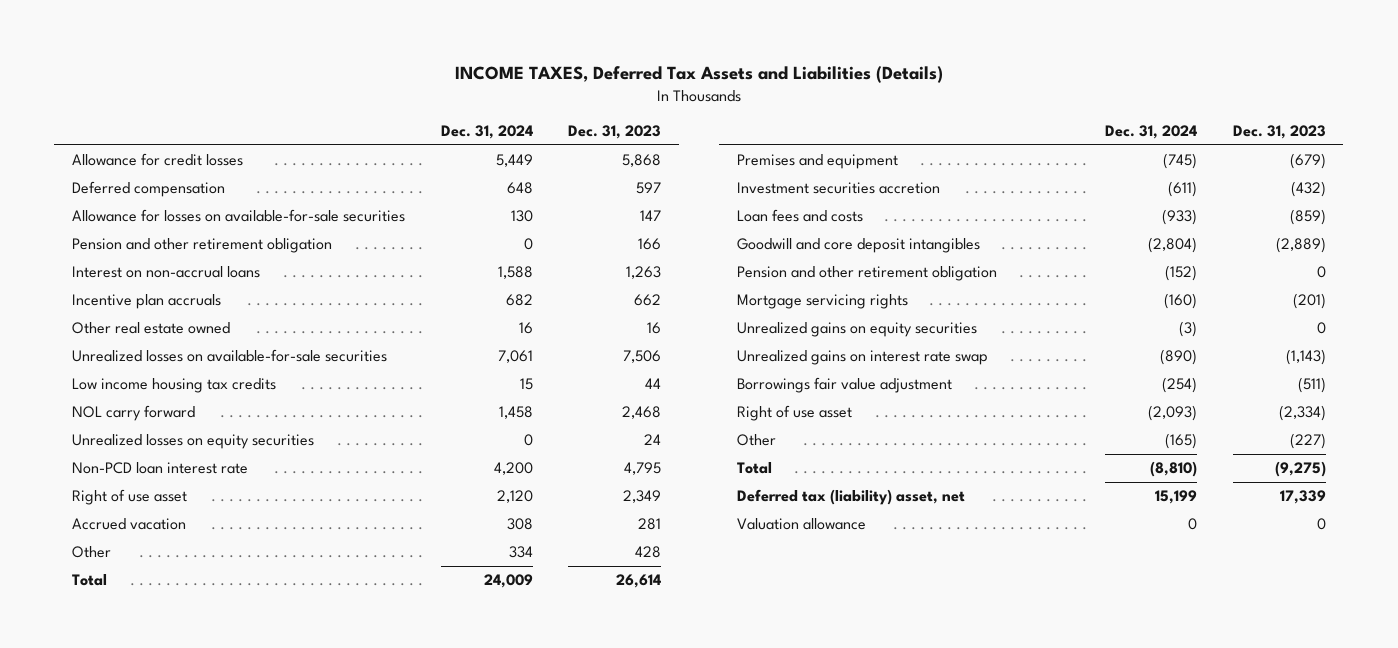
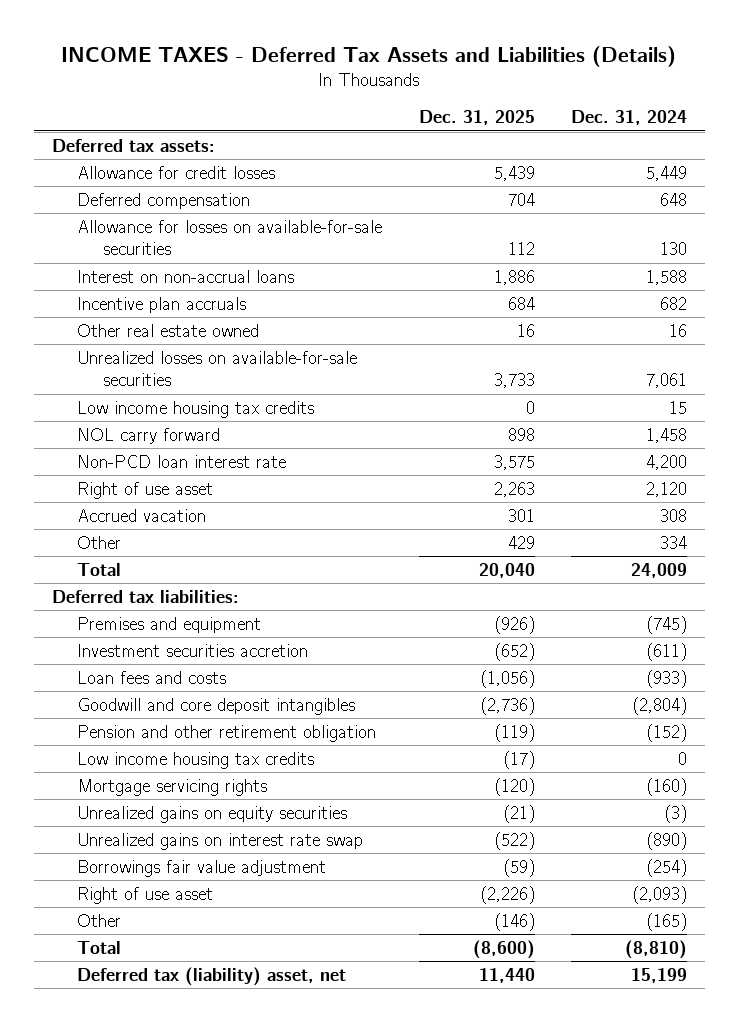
- INCOME TAXES, Deferred Tax Assets and Liabilities (Details)
+ INCOME TAXES - Deferred Tax Assets and Liabilities (Details)
- | Dec. 31, 2024 | Dec. 31, 2023
+ | Dec. 31, 2025 | Dec. 31, 2024
+ Deferred tax assets:
- Pension and other retirement obligation | 0 | 166
- Unrealized losses on equity securities | 0 | 24
+ Deferred tax liabilities:
+ Low income housing tax credits | (17) | 0
- Valuation allowance | 0 | 0

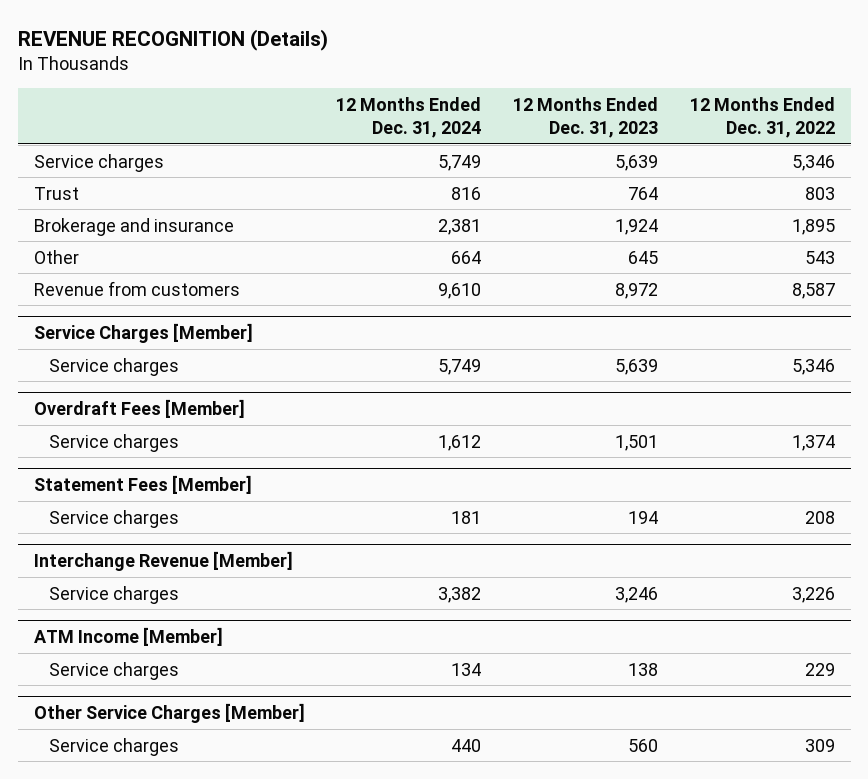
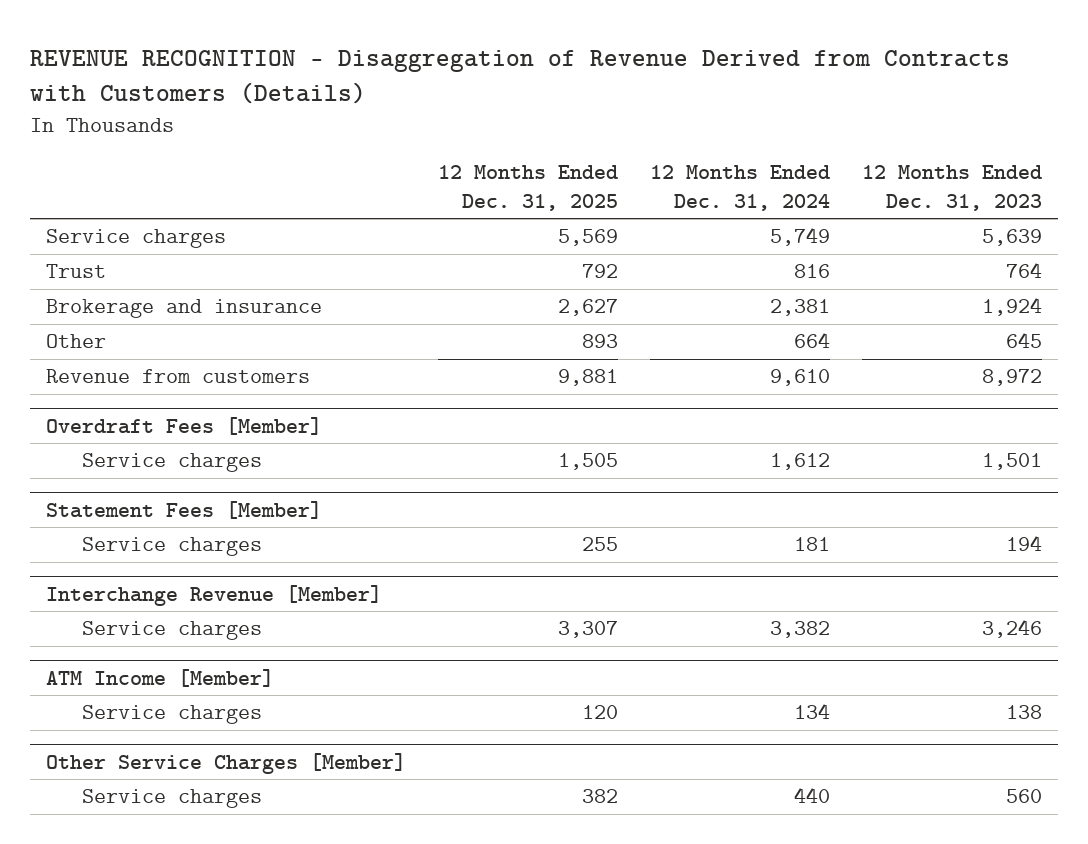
- REVENUE RECOGNITION (Details)
+ REVENUE RECOGNITION - Disaggregation of Revenue Derived from Contracts with Customers (Details)
- | 12 Months Ended Dec. 31, 2024 | 12 Months Ended Dec. 31, 2023 | 12 Months Ended Dec. 31, 2022
+ | 12 Months Ended Dec. 31, 2025 | 12 Months Ended Dec. 31, 2024 | 12 Months Ended Dec. 31, 2023
- Service Charges [Member]
- Service charges | 5,749 | 5,639 | 5,346

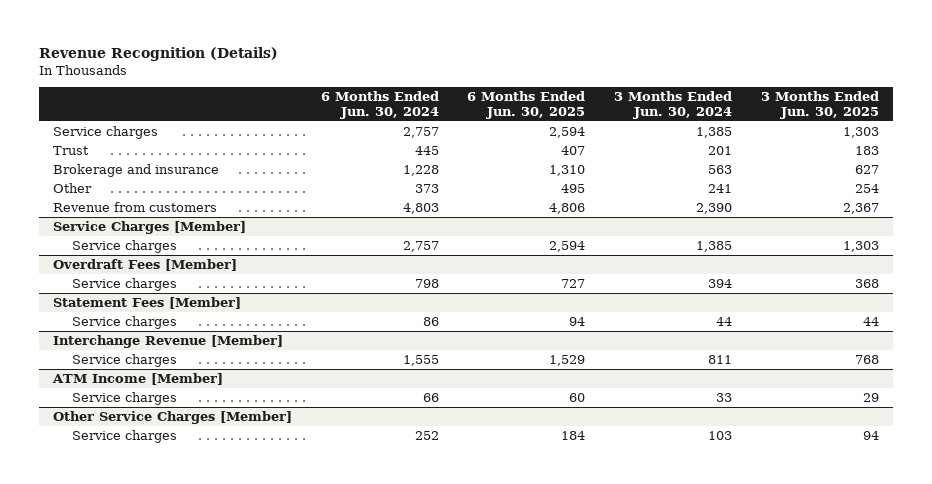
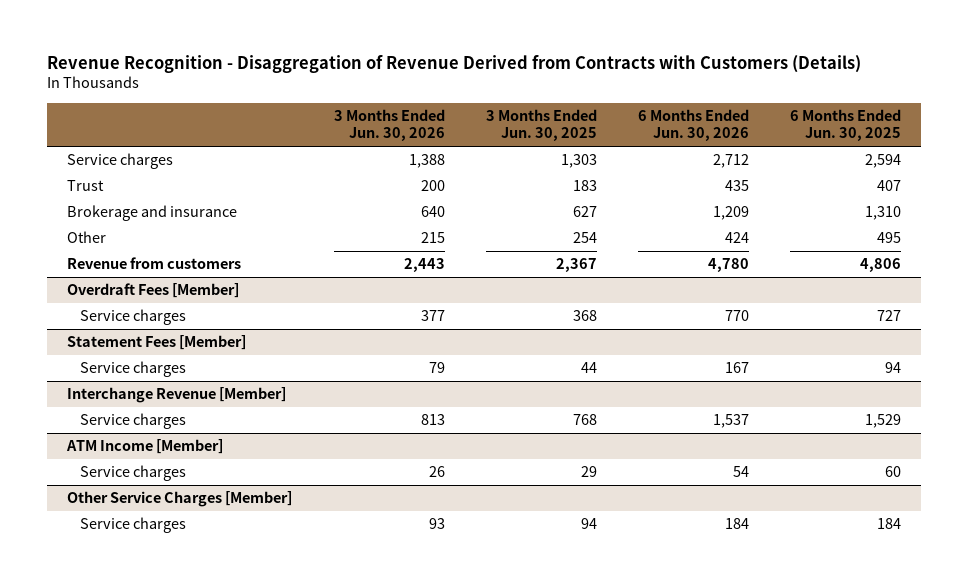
- Revenue Recognition (Details)
+ Revenue Recognition - Disaggregation of Revenue Derived from Contracts with Customers (Details)
- | 6 Months Ended Jun. 30, 2024 | 6 Months Ended Jun. 30, 2025 | 3 Months Ended Jun. 30, 2024 | 3 Months Ended Jun. 30, 2025
+ | 3 Months Ended Jun. 30, 2026 | 3 Months Ended Jun. 30, 2025 | 6 Months Ended Jun. 30, 2026 | 6 Months Ended Jun. 30, 2025
- Service Charges [Member]
- Service charges | 2,757 | 2,594 | 1,385 | 1,303

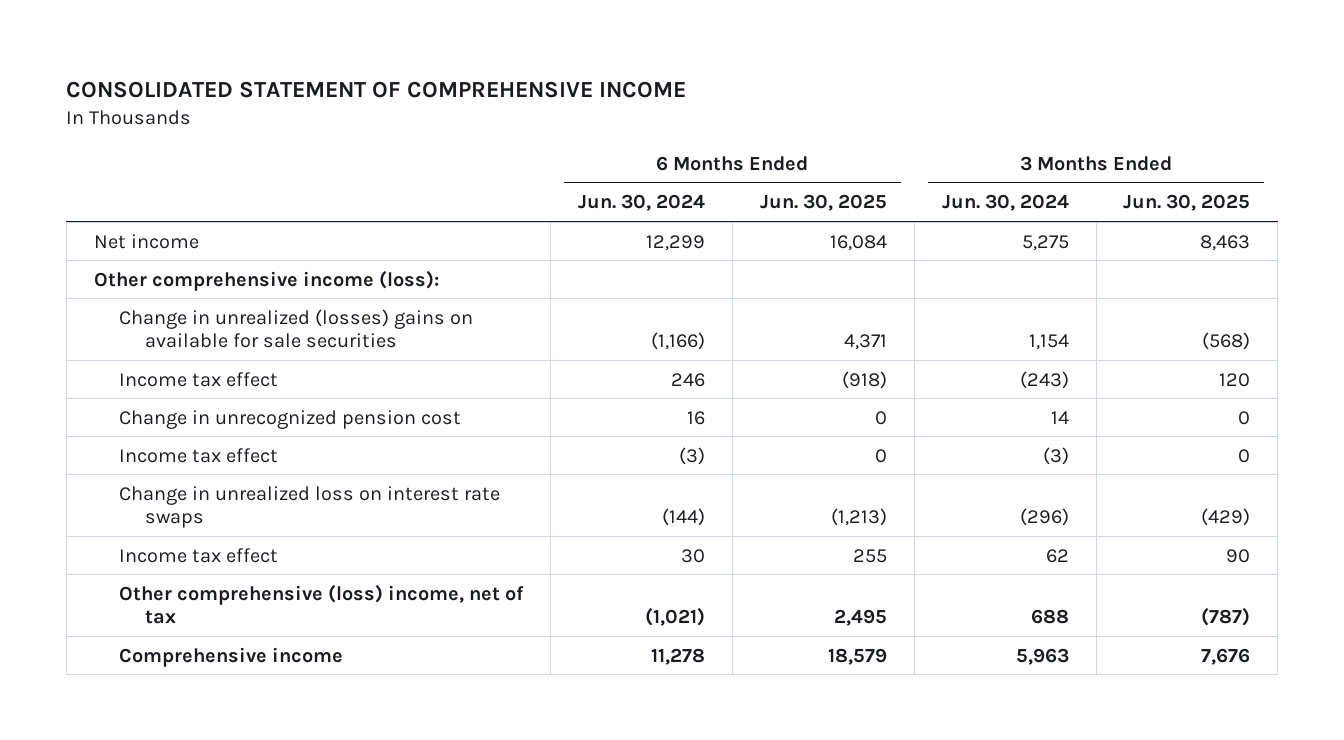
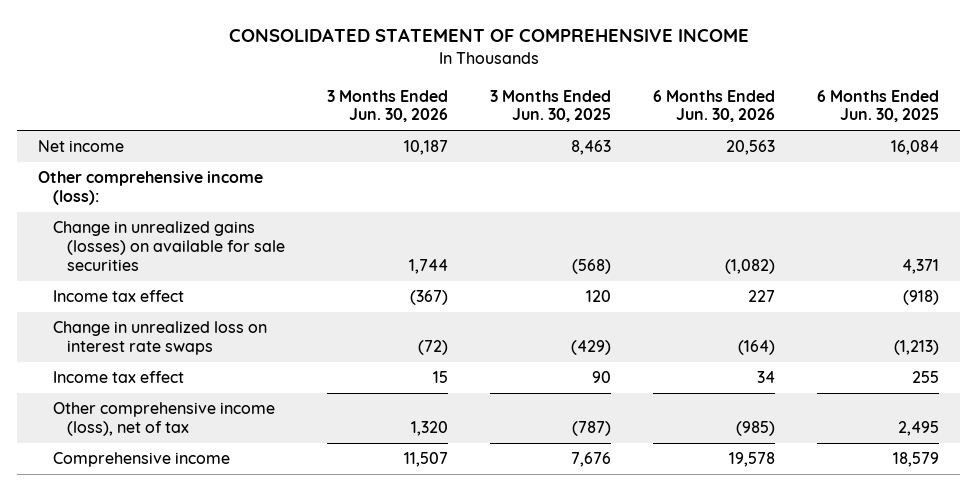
- | 6 Months Ended Jun. 30, 2024 | 6 Months Ended Jun. 30, 2025 | 3 Months Ended Jun. 30, 2024 | 3 Months Ended Jun. 30, 2025
+ | 3 Months Ended Jun. 30, 2026 | 3 Months Ended Jun. 30, 2025 | 6 Months Ended Jun. 30, 2026 | 6 Months Ended Jun. 30, 2025
- Change in unrealized (losses) gains on available for sale securities | (1,166) | 4,371 | 1,154 | (568)
+ Change in unrealized gains (losses) on available for sale securities | 1,744 | (568) | (1,082) | 4,371
- Change in unrecognized pension cost | 16 | 0 | 14 | 0
- Income tax effect | (3) | 0 | (3) | 0
- Other comprehensive (loss) income, net of tax | (1,021) | 2,495 | 688 | (787)
+ Other comprehensive income (loss), net of tax | 1,320 | (787) | (985) | 2,495

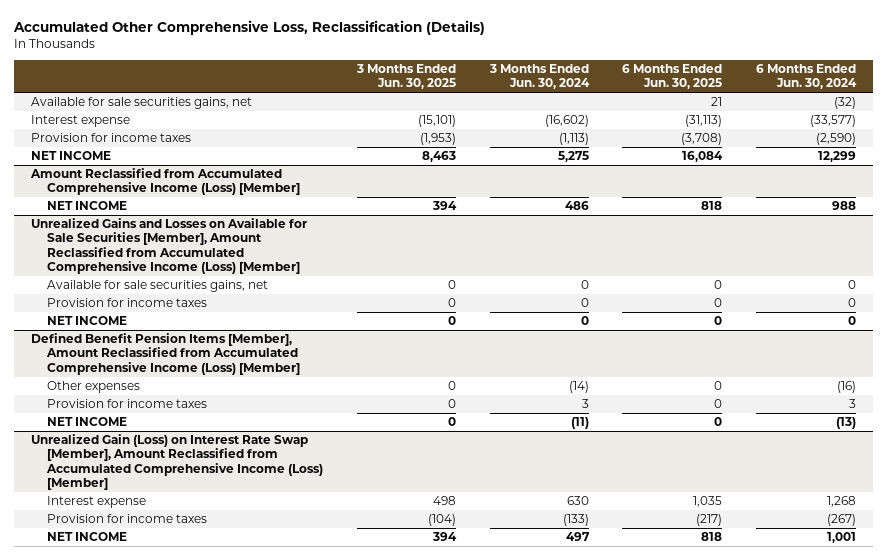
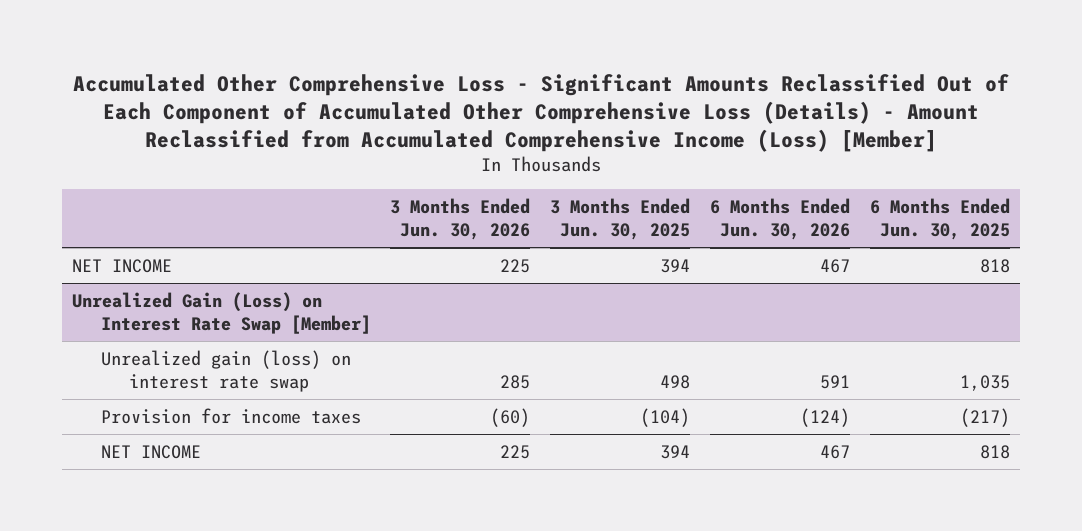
- Accumulated Other Comprehensive Loss, Reclassification (Details)
+ Accumulated Other Comprehensive Loss - Significant Amounts Reclassified Out of Each Component of Accumulated Other Comprehensive Loss (Details) - Amount Reclassified from Accumulated Comprehensive Income (Loss) [Member]
- | 3 Months Ended Jun. 30, 2025 | 3 Months Ended Jun. 30, 2024 | 6 Months Ended Jun. 30, 2025 | 6 Months Ended Jun. 30, 2024
+ | 3 Months Ended Jun. 30, 2026 | 3 Months Ended Jun. 30, 2025 | 6 Months Ended Jun. 30, 2026 | 6 Months Ended Jun. 30, 2025
- Available for sale securities gains, net | | | 21 | (32)
- Interest expense | (15,101) | (16,602) | (31,113) | (33,577)
- Provision for income taxes | (1,953) | (1,113) | (3,708) | (2,590)
- NET INCOME | 8,463 | 5,275 | 16,084 | 12,299
- Amount Reclassified from Accumulated Comprehensive Income (Loss) [Member]
- Unrealized Gains and Losses on Available for Sale Securities [Member], Amount Reclassified from Accumulated Comprehensive Income (Loss) [Member]
- Available for sale securities gains, net | 0 | 0 | 0 | 0
- Provision for income taxes | 0 | 0 | 0 | 0
- NET INCOME | 0 | 0 | 0 | 0
- Defined Benefit Pension Items [Member], Amount Reclassified from Accumulated Comprehensive Income (Loss) [Member]
- Other expenses | 0 | (14) | 0 | (16)
- Provision for income taxes | 0 | 3 | 0 | 3
- NET INCOME | 0 | (11) | 0 | (13)
- Unrealized Gain (Loss) on Interest Rate Swap [Member], Amount Reclassified from Accumulated Comprehensive Income (Loss) [Member]
- Interest expense | 498 | 630 | 1,035 | 1,268
+ Unrealized Gain (Loss) on Interest Rate Swap [Member]
+ Unrealized gain (loss) on interest rate swap | 285 | 498 | 591 | 1,035

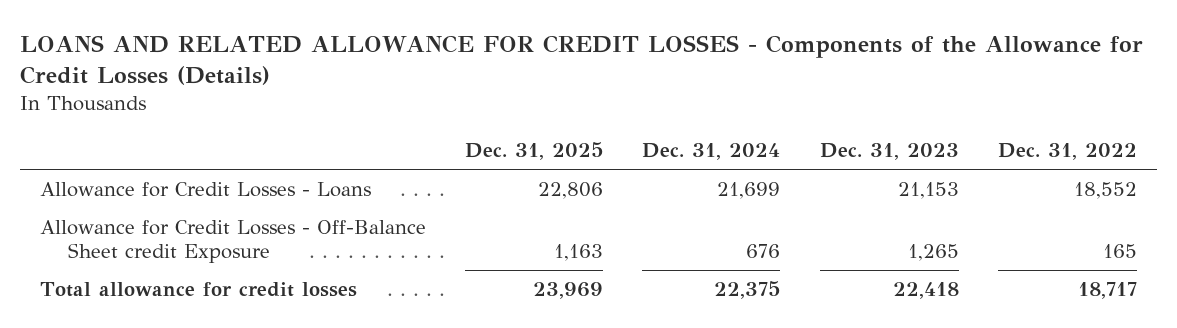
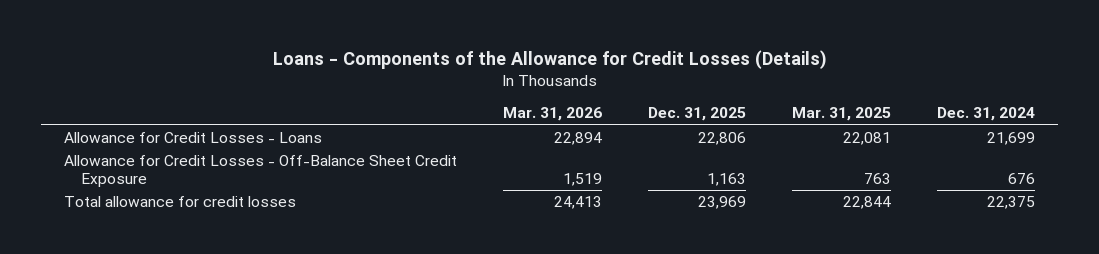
- LOANS AND RELATED ALLOWANCE FOR CREDIT LOSSES - Components of the Allowance for Credit Losses (Details)
+ Loans - Components of the Allowance for Credit Losses (Details)
- | Dec. 31, 2025 | Dec. 31, 2024 | Dec. 31, 2023 | Dec. 31, 2022
+ | Mar. 31, 2026 | Dec. 31, 2025 | Mar. 31, 2025 | Dec. 31, 2024
- Allowance for Credit Losses - Off-Balance Sheet credit Exposure | 1,163 | 676 | 1,265 | 165
+ Allowance for Credit Losses - Off-Balance Sheet Credit Exposure | 1,519 | 1,163 | 763 | 676

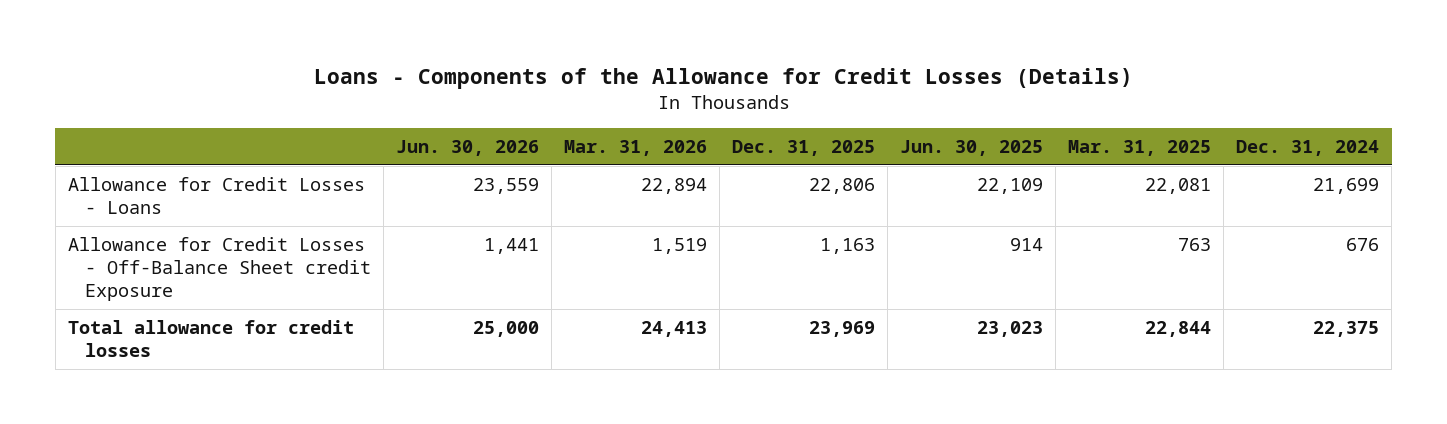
- | Mar. 31, 2026 | Dec. 31, 2025 | Mar. 31, 2025 | Dec. 31, 2024
+ | Jun. 30, 2026 | Mar. 31, 2026 | Dec. 31, 2025 | Jun. 30, 2025 | Mar. 31, 2025 | Dec. 31, 2024
- Allowance for Credit Losses - Off-Balance Sheet Credit Exposure | 1,519 | 1,163 | 763 | 676
+ Allowance for Credit Losses - Off-Balance Sheet credit Exposure | 1,441 | 1,519 | 1,163 | 914 | 763 | 676

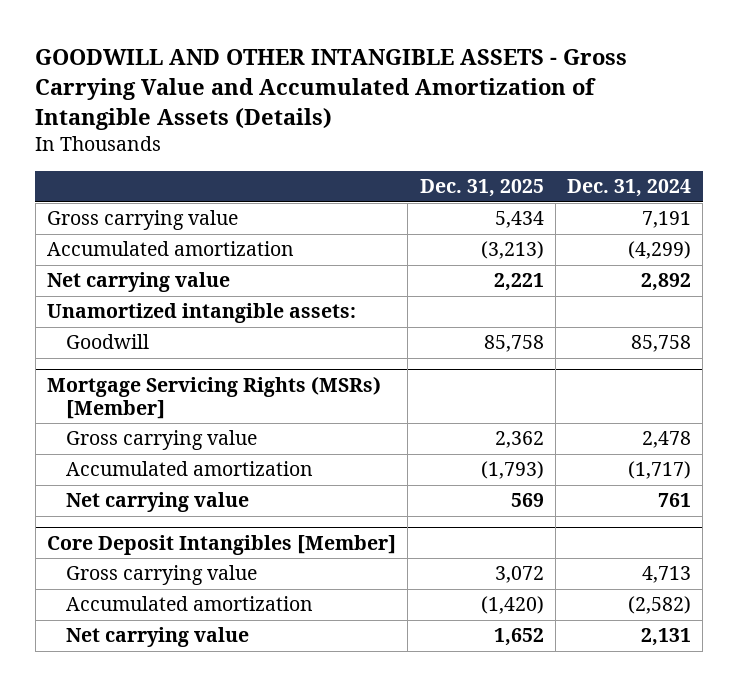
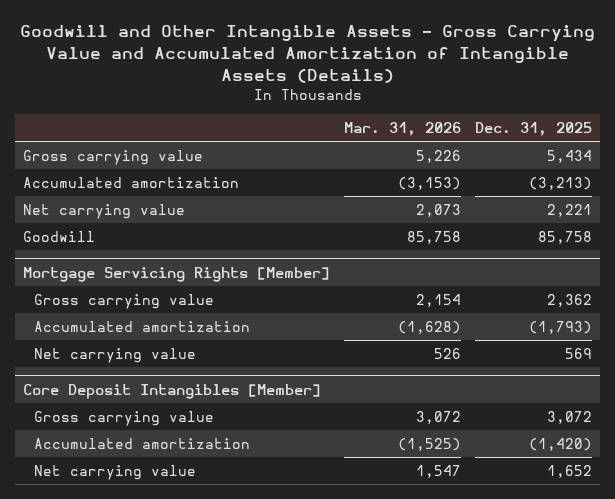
- GOODWILL AND OTHER INTANGIBLE ASSETS - Gross Carrying Value and Accumulated Amortization of Intangible Assets (Details)
+ Goodwill and Other Intangible Assets - Gross Carrying Value and Accumulated Amortization of Intangible Assets (Details)
- | Dec. 31, 2025 | Dec. 31, 2024
+ | Mar. 31, 2026 | Dec. 31, 2025
- Unamortized intangible assets:
- Mortgage Servicing Rights (MSRs) [Member]
+ Mortgage Servicing Rights [Member]

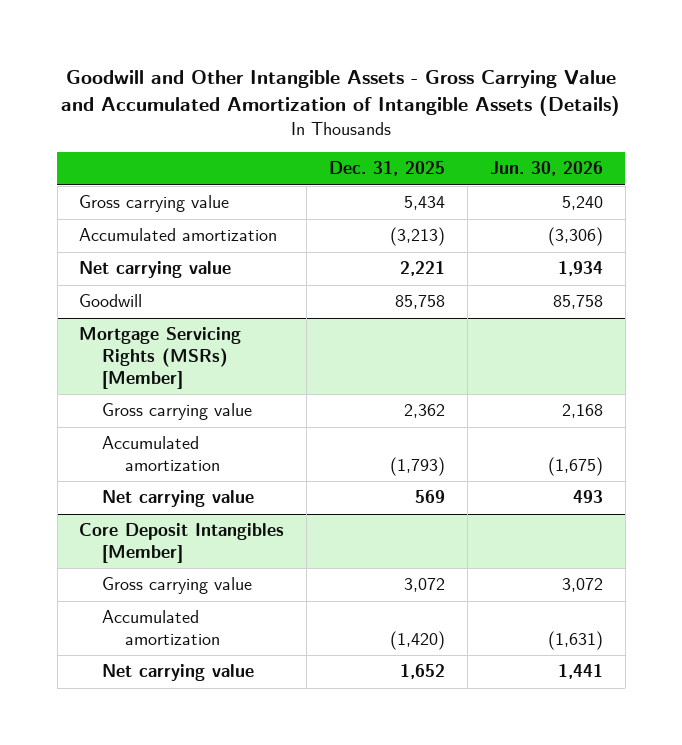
- | Mar. 31, 2026 | Dec. 31, 2025
+ | Dec. 31, 2025 | Jun. 30, 2026
- Mortgage Servicing Rights [Member]
+ Mortgage Servicing Rights (MSRs) [Member]

